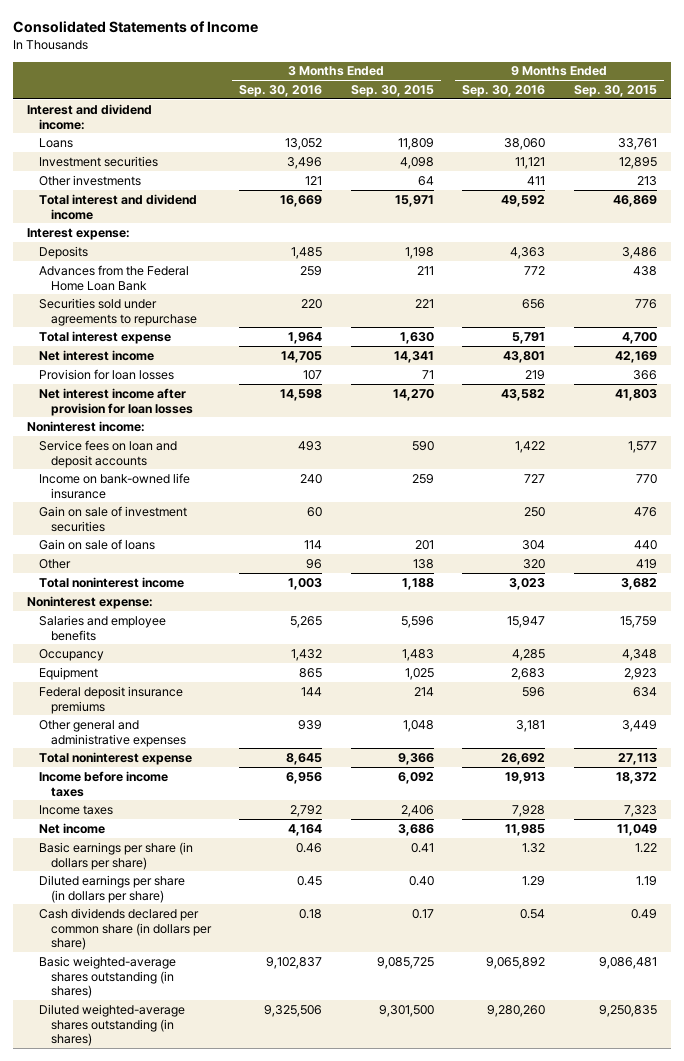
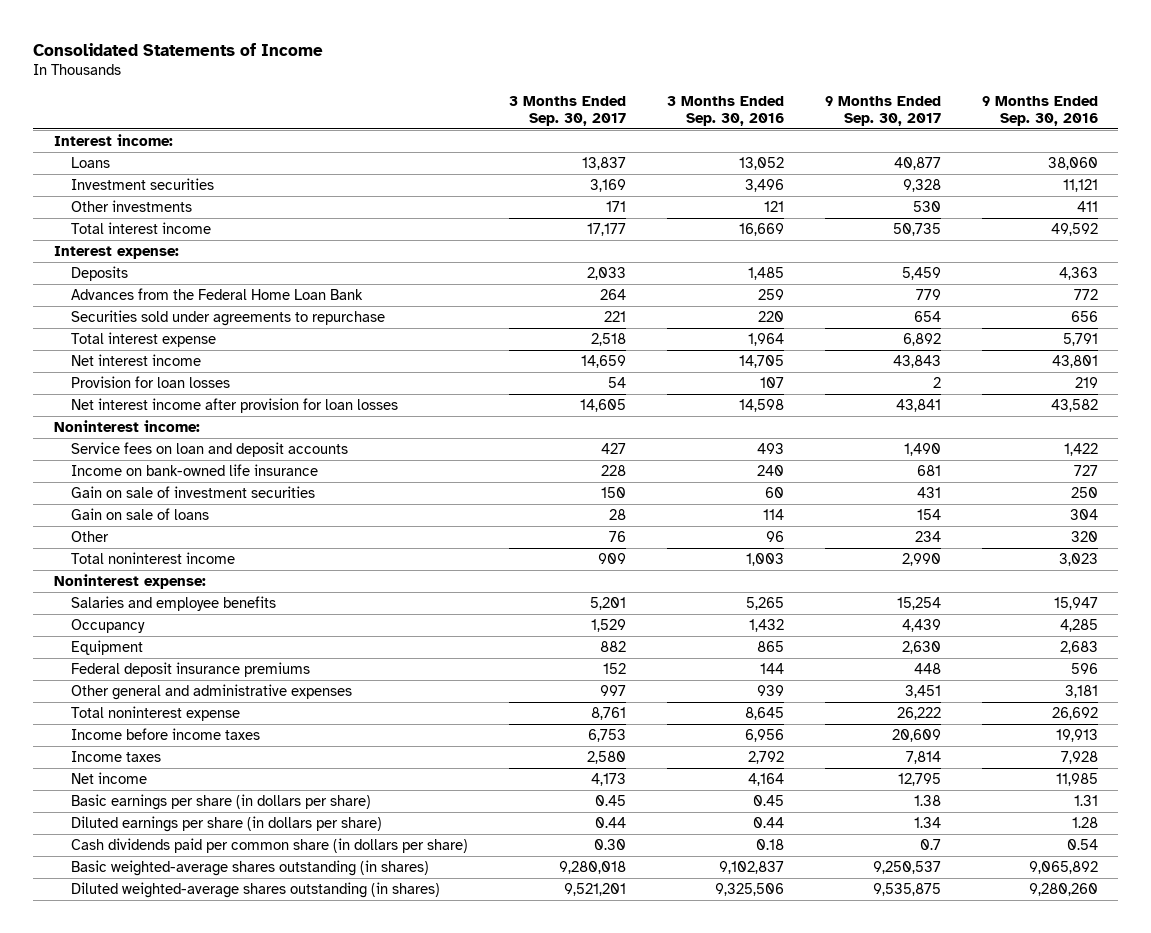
- | 3 Months Ended Sep. 30, 2016 | 3 Months Ended Sep. 30, 2015 | 9 Months Ended Sep. 30, 2016 | 9 Months Ended Sep. 30, 2015
+ | 3 Months Ended Sep. 30, 2017 | 3 Months Ended Sep. 30, 2016 | 9 Months Ended Sep. 30, 2017 | 9 Months Ended Sep. 30, 2016
- Interest and dividend income:
+ Interest income:
- Total interest and dividend income | 16,669 | 15,971 | 49,592 | 46,869
+ Total interest income | 17,177 | 16,669 | 50,735 | 49,592
- Basic earnings per share (in dollars per share) | 0.46 | 0.41 | 1.32 | 1.22
- Diluted earnings per share (in dollars per share) | 0.45 | 0.40 | 1.29 | 1.19
- Cash dividends declared per common share (in dollars per share) | 0.18 | 0.17 | 0.54 | 0.49
+ Basic earnings per share (in dollars per share) | 0.45 | 0.45 | 1.38 | 1.31
+ Diluted earnings per share (in dollars per share) | 0.44 | 0.44 | 1.34 | 1.28
+ Cash dividends paid per common share (in dollars per share) | 0.30 | 0.18 | 0.7 | 0.54

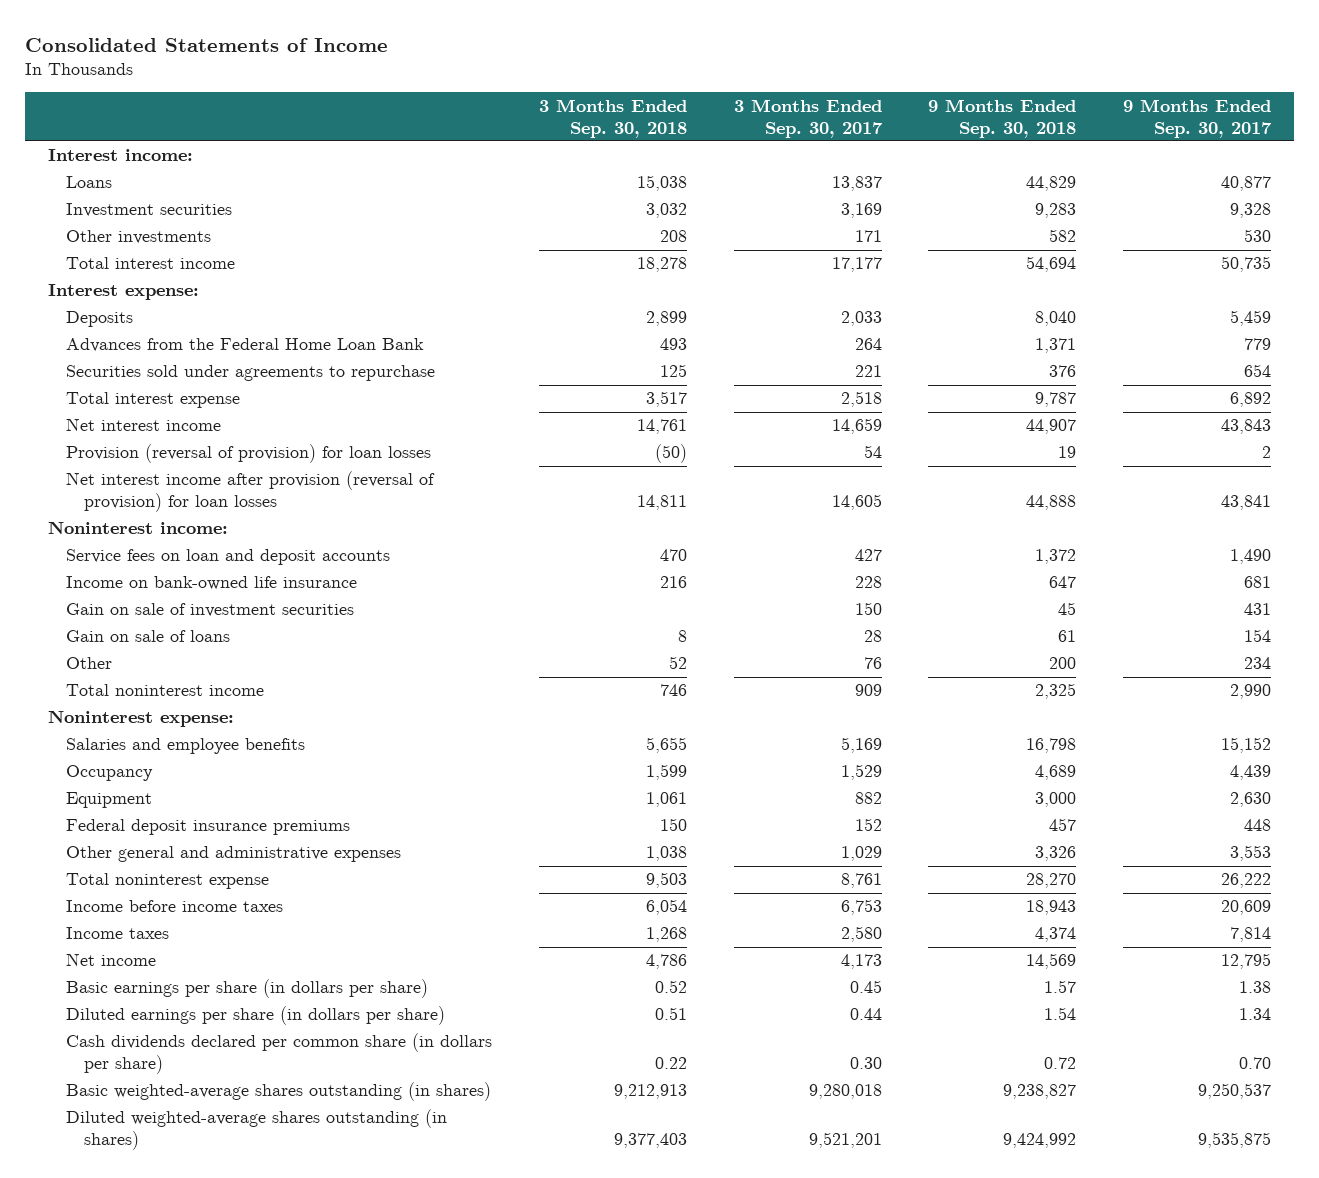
- | 3 Months Ended Sep. 30, 2017 | 3 Months Ended Sep. 30, 2016 | 9 Months Ended Sep. 30, 2017 | 9 Months Ended Sep. 30, 2016
+ | 3 Months Ended Sep. 30, 2018 | 3 Months Ended Sep. 30, 2017 | 9 Months Ended Sep. 30, 2018 | 9 Months Ended Sep. 30, 2017
- Provision for loan losses | 54 | 107 | 2 | 219
- Net interest income after provision for loan losses | 14,605 | 14,598 | 43,841 | 43,582
+ Provision (reversal of provision) for loan losses | (50) | 54 | 19 | 2
+ Net interest income after provision (reversal of provision) for loan losses | 14,811 | 14,605 | 44,888 | 43,841
- Salaries and employee benefits | 5,201 | 5,265 | 15,254 | 15,947
+ Salaries and employee benefits | 5,655 | 5,169 | 16,798 | 15,152
- Other general and administrative expenses | 997 | 939 | 3,451 | 3,181
+ Other general and administrative expenses | 1,038 | 1,029 | 3,326 | 3,553
- Cash dividends paid per common share (in dollars per share) | 0.30 | 0.18 | 0.7 | 0.54
+ Cash dividends declared per common share (in dollars per share) | 0.22 | 0.30 | 0.72 | 0.70

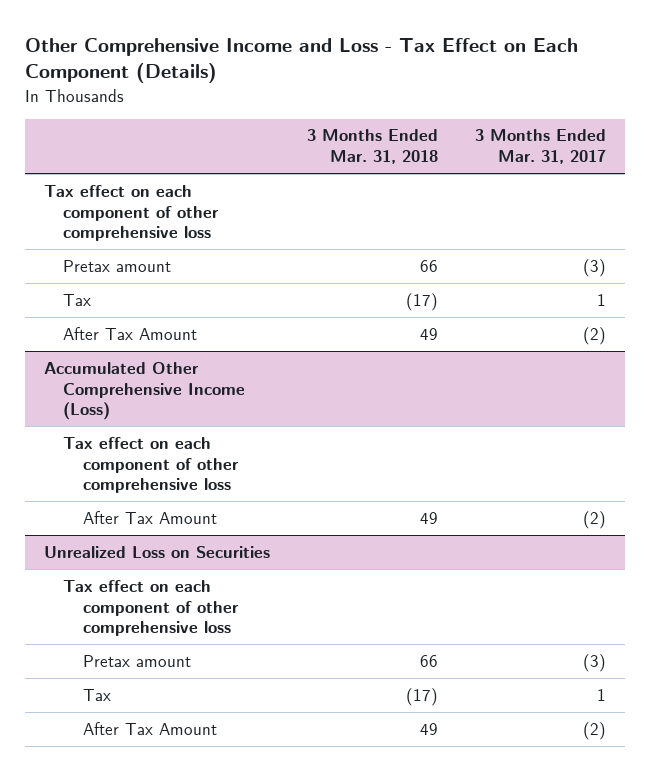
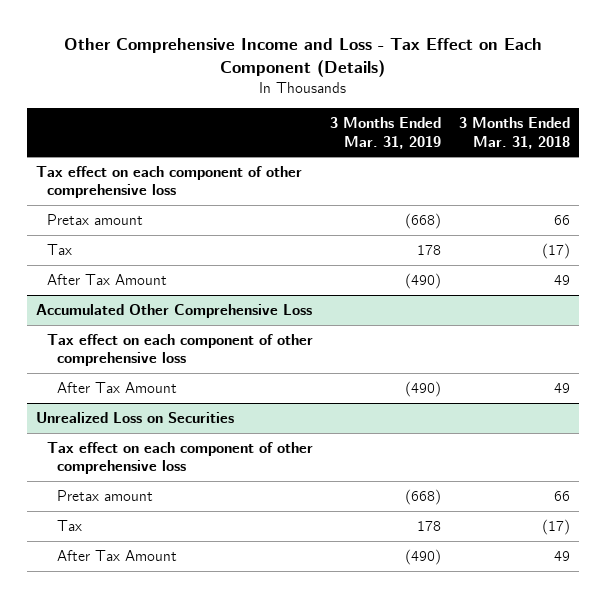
- | 3 Months Ended Mar. 31, 2018 | 3 Months Ended Mar. 31, 2017
+ | 3 Months Ended Mar. 31, 2019 | 3 Months Ended Mar. 31, 2018
- Accumulated Other Comprehensive Income (Loss)
+ Accumulated Other Comprehensive Loss

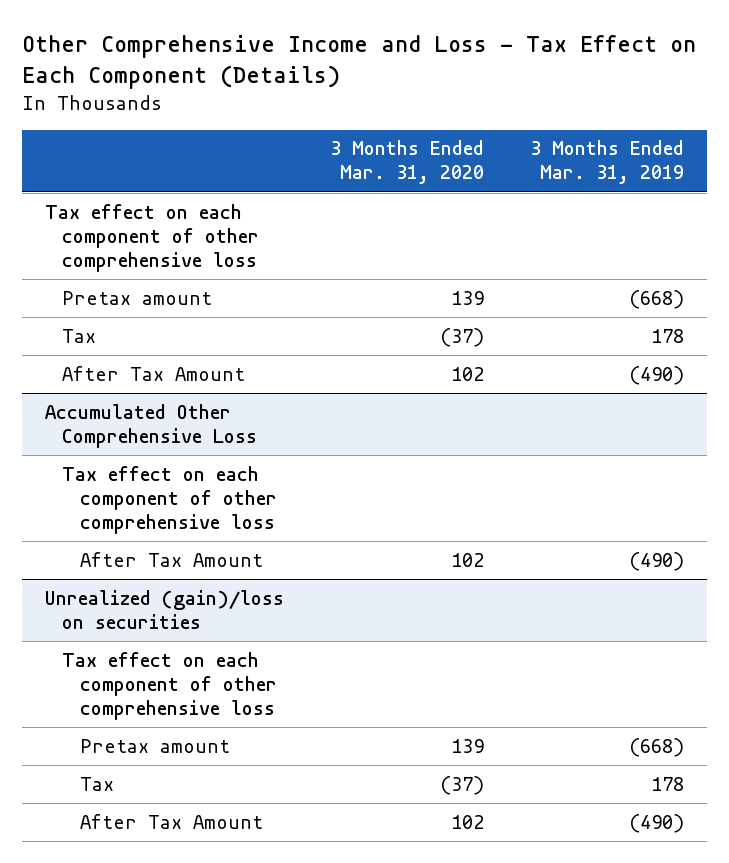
- | 3 Months Ended Mar. 31, 2019 | 3 Months Ended Mar. 31, 2018
+ | 3 Months Ended Mar. 31, 2020 | 3 Months Ended Mar. 31, 2019
- Unrealized Loss on Securities
+ Unrealized (gain)/loss on securities

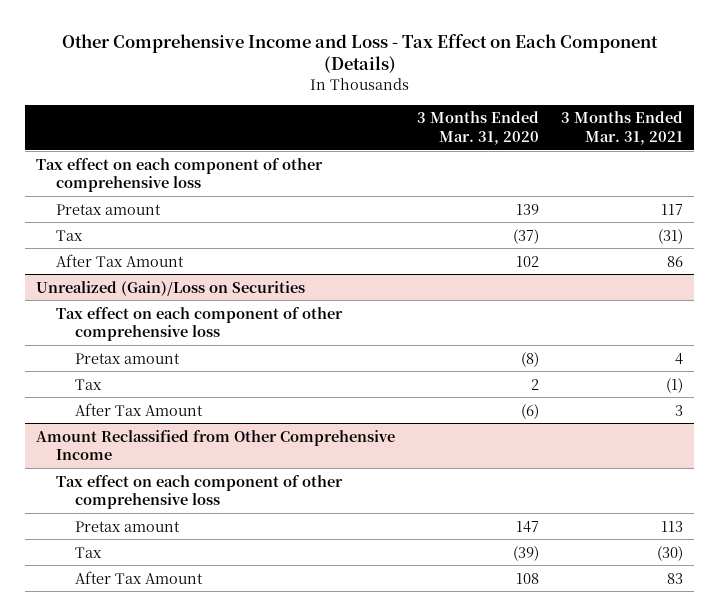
- | 3 Months Ended Mar. 31, 2020 | 3 Months Ended Mar. 31, 2019
+ | 3 Months Ended Mar. 31, 2020 | 3 Months Ended Mar. 31, 2021
- Accumulated Other Comprehensive Loss
+ Unrealized (Gain)/Loss on Securities
- After Tax Amount | 102 | (490)
- Unrealized (gain)/loss on securities
+ Pretax amount | (8) | 4
+ Tax | 2 | (1)
+ After Tax Amount | (6) | 3
+ Amount Reclassified from Other Comprehensive Income
- Pretax amount | 139 | (668)
- Tax | (37) | 178
- After Tax Amount | 102 | (490)
+ Pretax amount | 147 | 113
+ Tax | (39) | (30)
+ After Tax Amount | 108 | 83

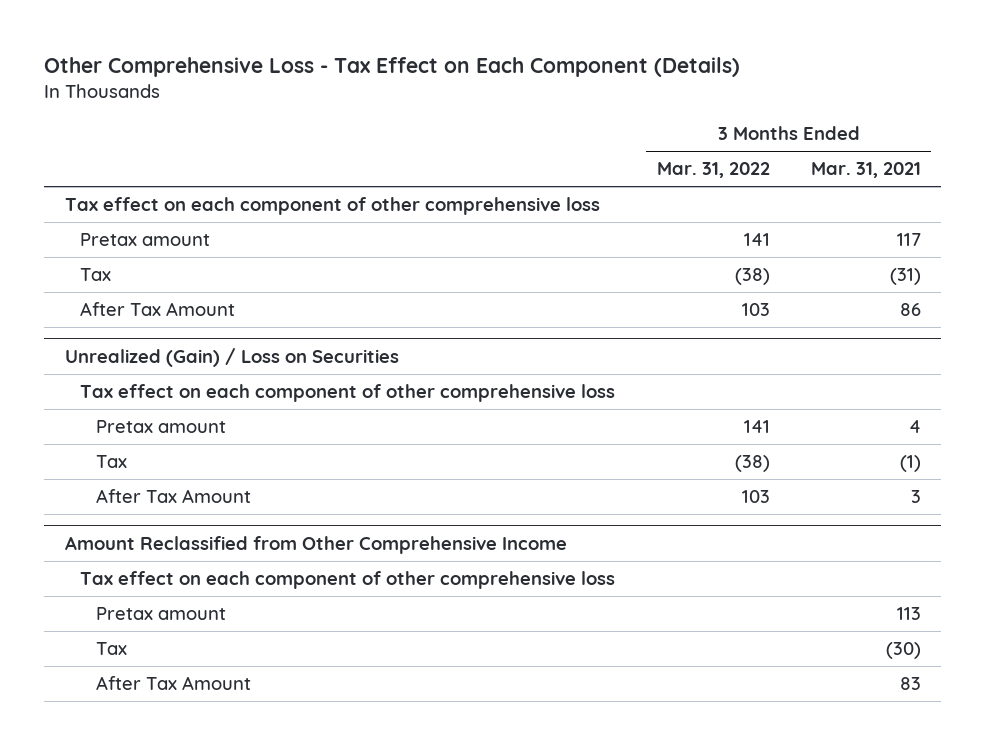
- Other Comprehensive Income and Loss - Tax Effect on Each Component (Details)
+ Other Comprehensive Loss - Tax Effect on Each Component (Details)
- | 3 Months Ended Mar. 31, 2020 | 3 Months Ended Mar. 31, 2021
+ | 3 Months Ended Mar. 31, 2022 | 3 Months Ended Mar. 31, 2021
- Unrealized (Gain)/Loss on Securities
+ Unrealized (Gain) / Loss on Securities

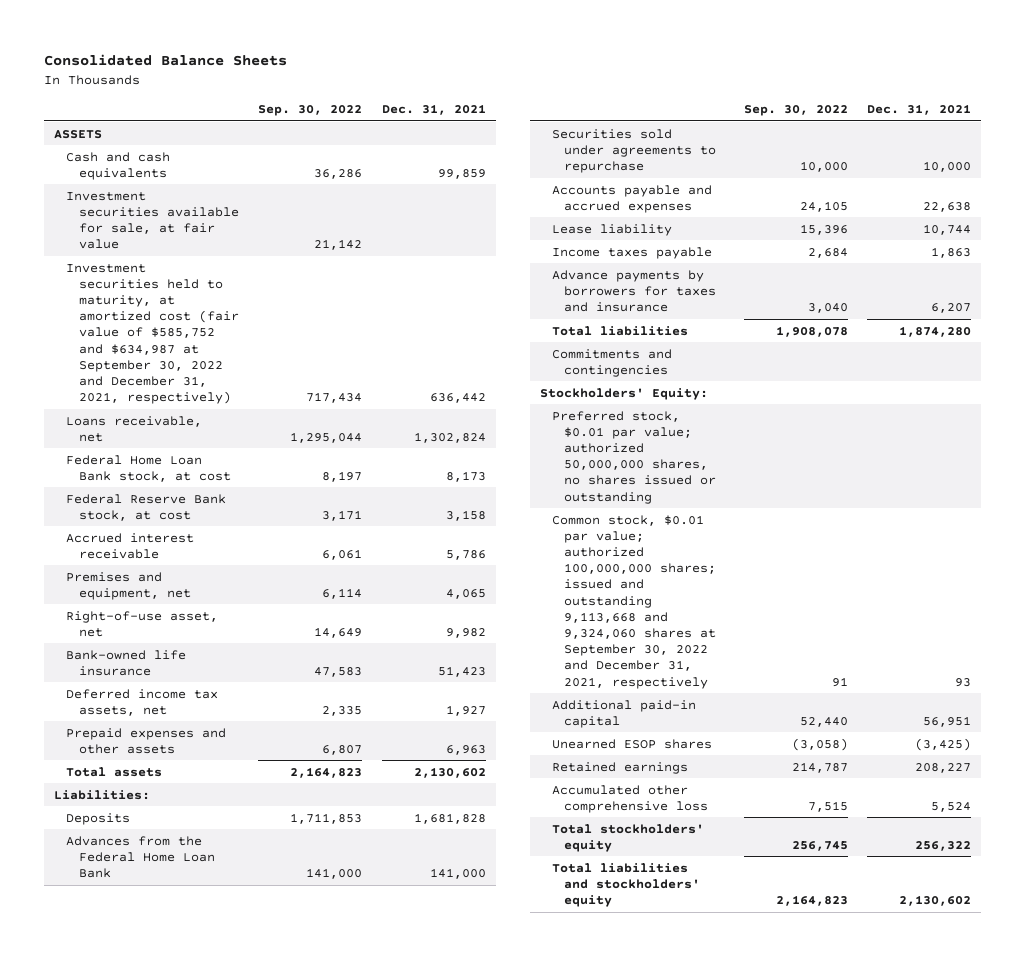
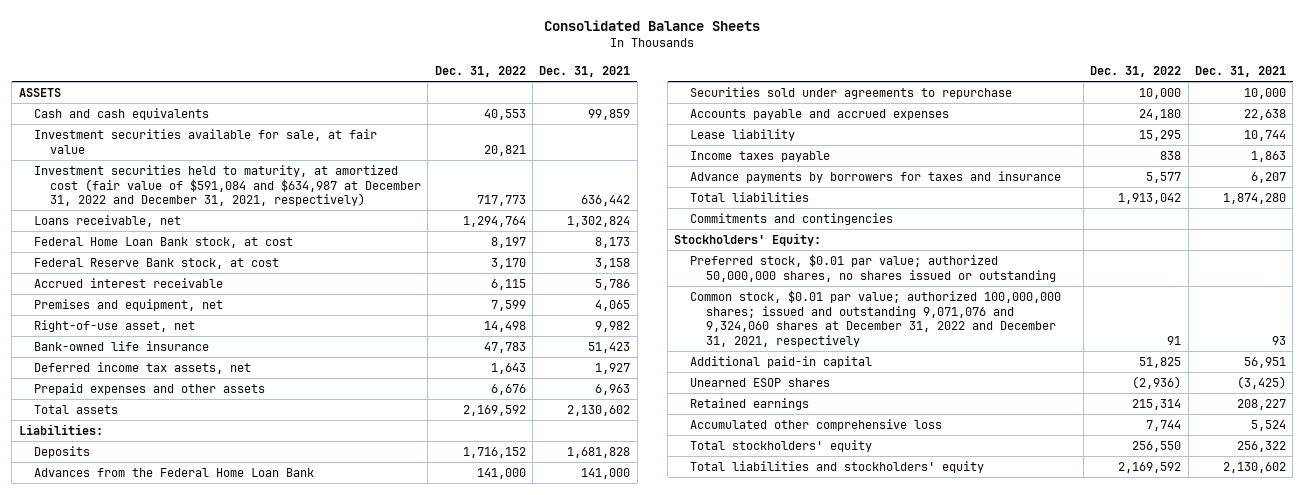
- | Sep. 30, 2022 | Dec. 31, 2021
+ | Dec. 31, 2022 | Dec. 31, 2021
- Investment securities held to maturity, at amortized cost (fair value of $585,752 and $634,987 at September 30, 2022 and December 31, 2021, respectively) | 717,434 | 636,442
+ Investment securities held to maturity, at amortized cost (fair value of $591,084 and $634,987 at December 31, 2022 and December 31, 2021, respectively) | 717,773 | 636,442
- Common stock, $0.01 par value; authorized 100,000,000 shares; issued and outstanding 9,113,668 and 9,324,060 shares at September 30, 2022 and December 31, 2021, respectively | 91 | 93
+ Common stock, $0.01 par value; authorized 100,000,000 shares; issued and outstanding 9,071,076 and 9,324,060 shares at December 31, 2022 and December 31, 2021, respectively | 91 | 93

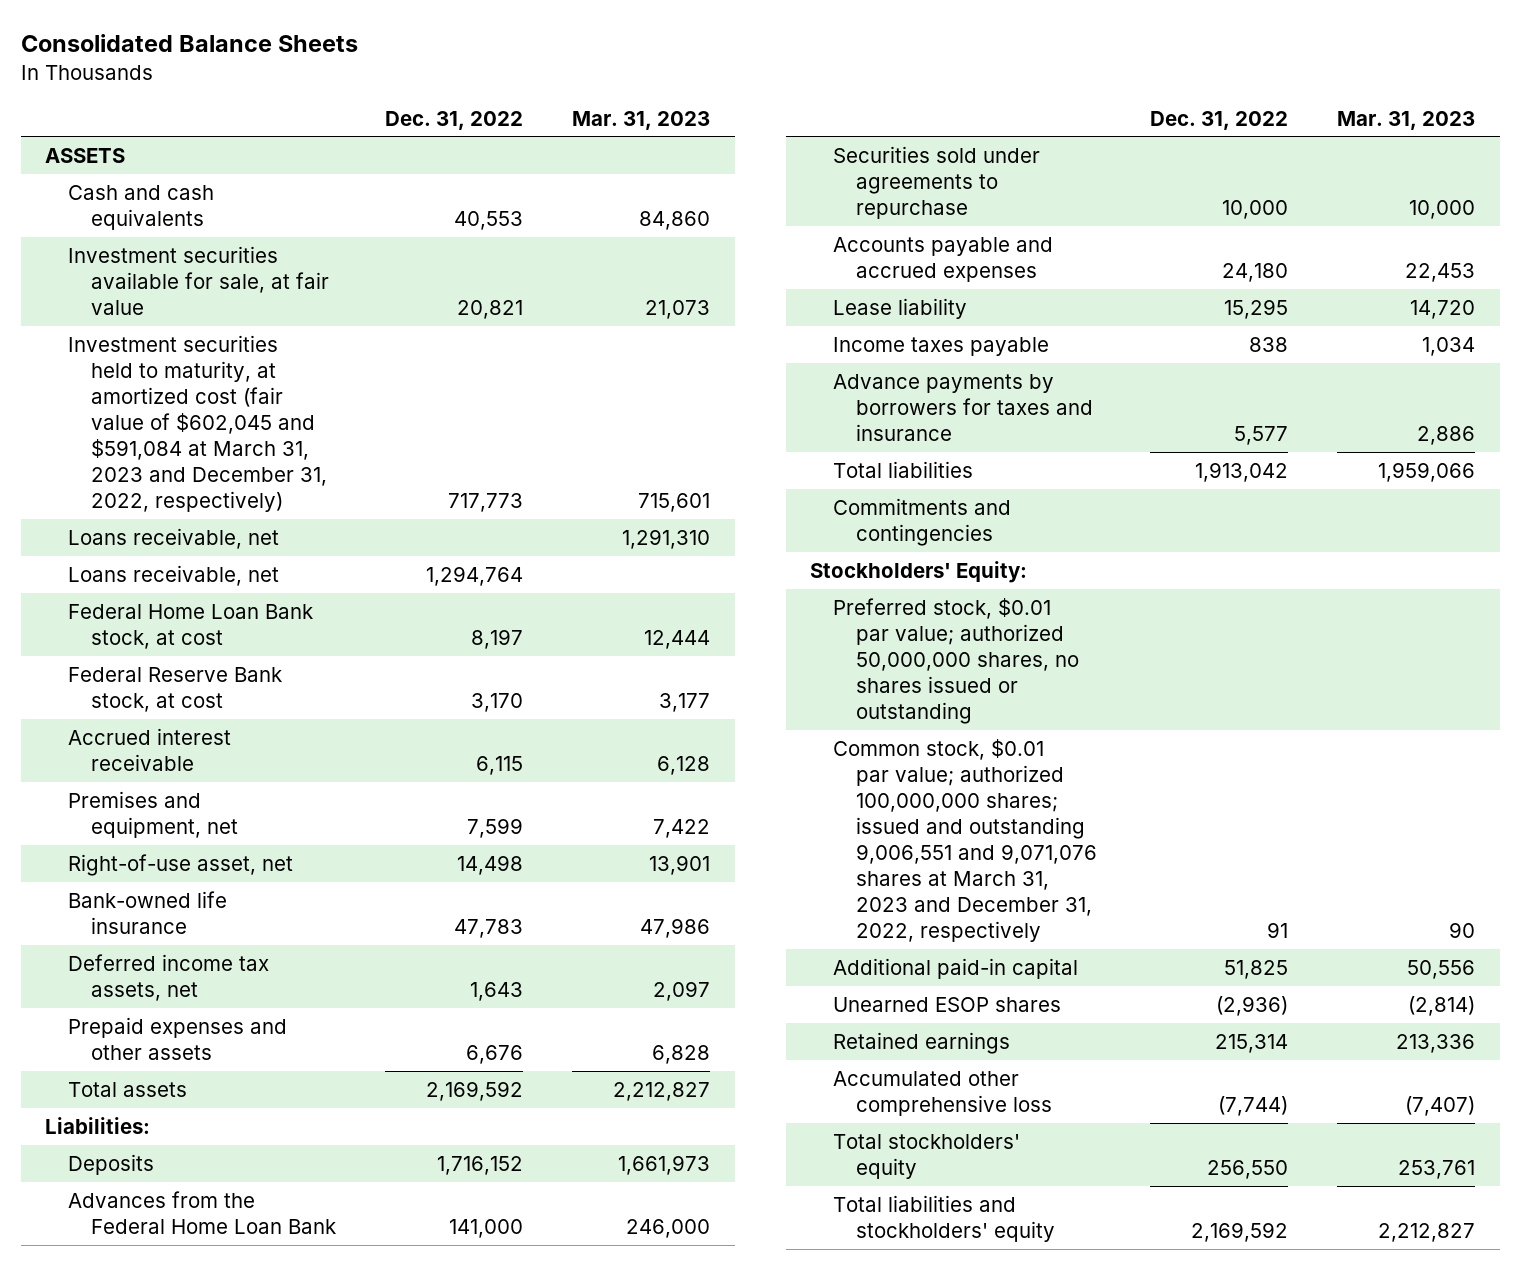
- | Dec. 31, 2022 | Dec. 31, 2021
+ | Dec. 31, 2022 | Mar. 31, 2023
- Investment securities held to maturity, at amortized cost (fair value of $591,084 and $634,987 at December 31, 2022 and December 31, 2021, respectively) | 717,773 | 636,442
+ Investment securities held to maturity, at amortized cost (fair value of $602,045 and $591,084 at March 31, 2023 and December 31, 2022, respectively) | 717,773 | 715,601
+ Loans receivable, net | | 1,291,310
- Common stock, $0.01 par value; authorized 100,000,000 shares; issued and outstanding 9,071,076 and 9,324,060 shares at December 31, 2022 and December 31, 2021, respectively | 91 | 93
+ Common stock, $0.01 par value; authorized 100,000,000 shares; issued and outstanding 9,006,551 and 9,071,076 shares at March 31, 2023 and December 31, 2022, respectively | 91 | 90
- Accumulated other comprehensive loss | 7,744 | 5,524
+ Accumulated other comprehensive loss | (7,744) | (7,407)

